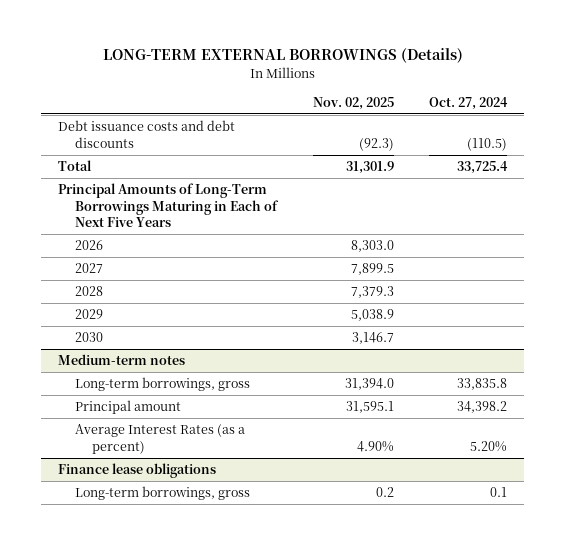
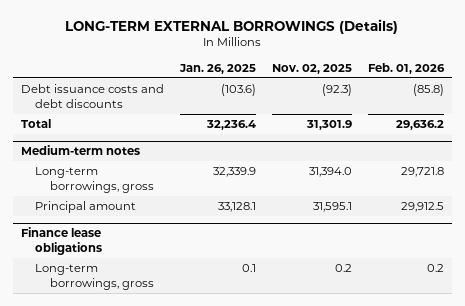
- | Nov. 02, 2025 | Oct. 27, 2024
+ | Jan. 26, 2025 | Nov. 02, 2025 | Feb. 01, 2026
- Principal Amounts of Long-Term Borrowings Maturing in Each of Next Five Years
- 2026 | 8,303.0 |
- 2027 | 7,899.5 |
- 2028 | 7,379.3 |
- 2029 | 5,038.9 |
- 2030 | 3,146.7 |
@ Medium-term notes
- Average Interest Rates (as a percent) | 4.90% | 5.20%

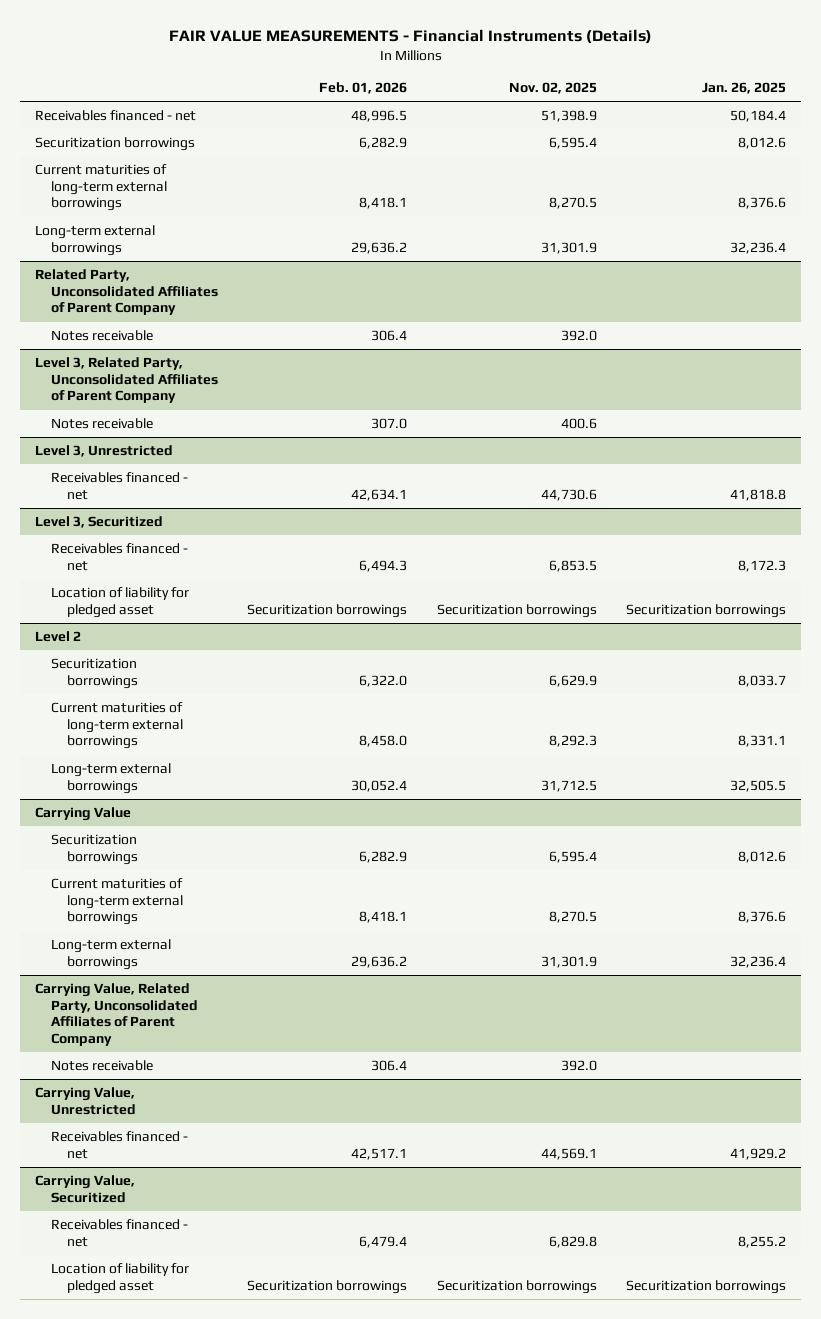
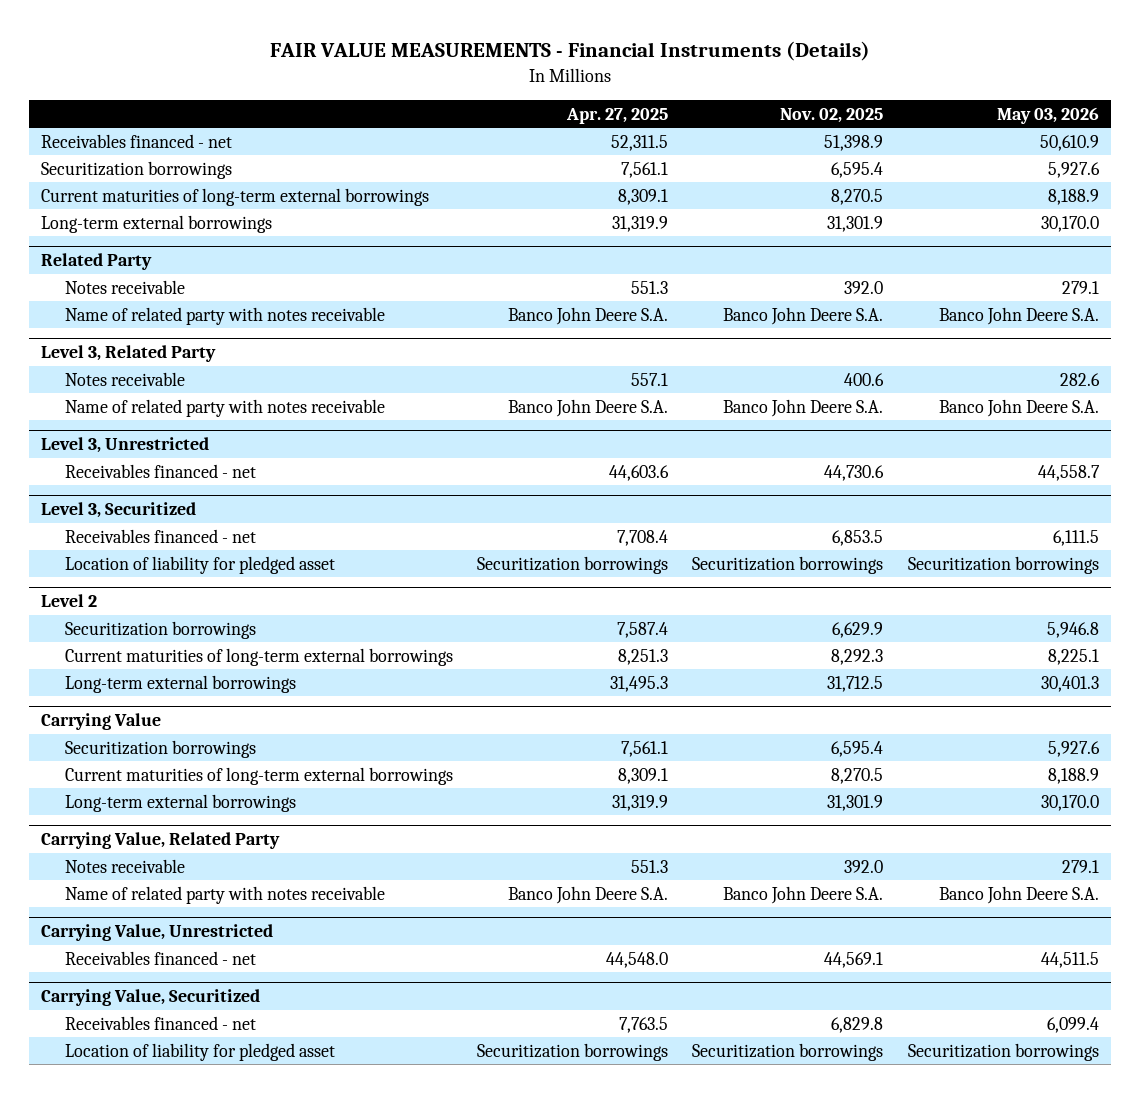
- | Feb. 01, 2026 | Nov. 02, 2025 | Jan. 26, 2025
+ | Apr. 27, 2025 | Nov. 02, 2025 | May 03, 2026
- Related Party, Unconsolidated Affiliates of Parent Company
+ Related Party
- Level 3, Related Party, Unconsolidated Affiliates of Parent Company
+ Name of related party with notes receivable | Banco John Deere S.A. | Banco John Deere S.A. | Banco John Deere S.A.
+ Level 3, Related Party
+ Name of related party with notes receivable | Banco John Deere S.A. | Banco John Deere S.A. | Banco John Deere S.A.
- Carrying Value, Related Party, Unconsolidated Affiliates of Parent Company
+ Carrying Value, Related Party
+ Name of related party with notes receivable | Banco John Deere S.A. | Banco John Deere S.A. | Banco John Deere S.A.

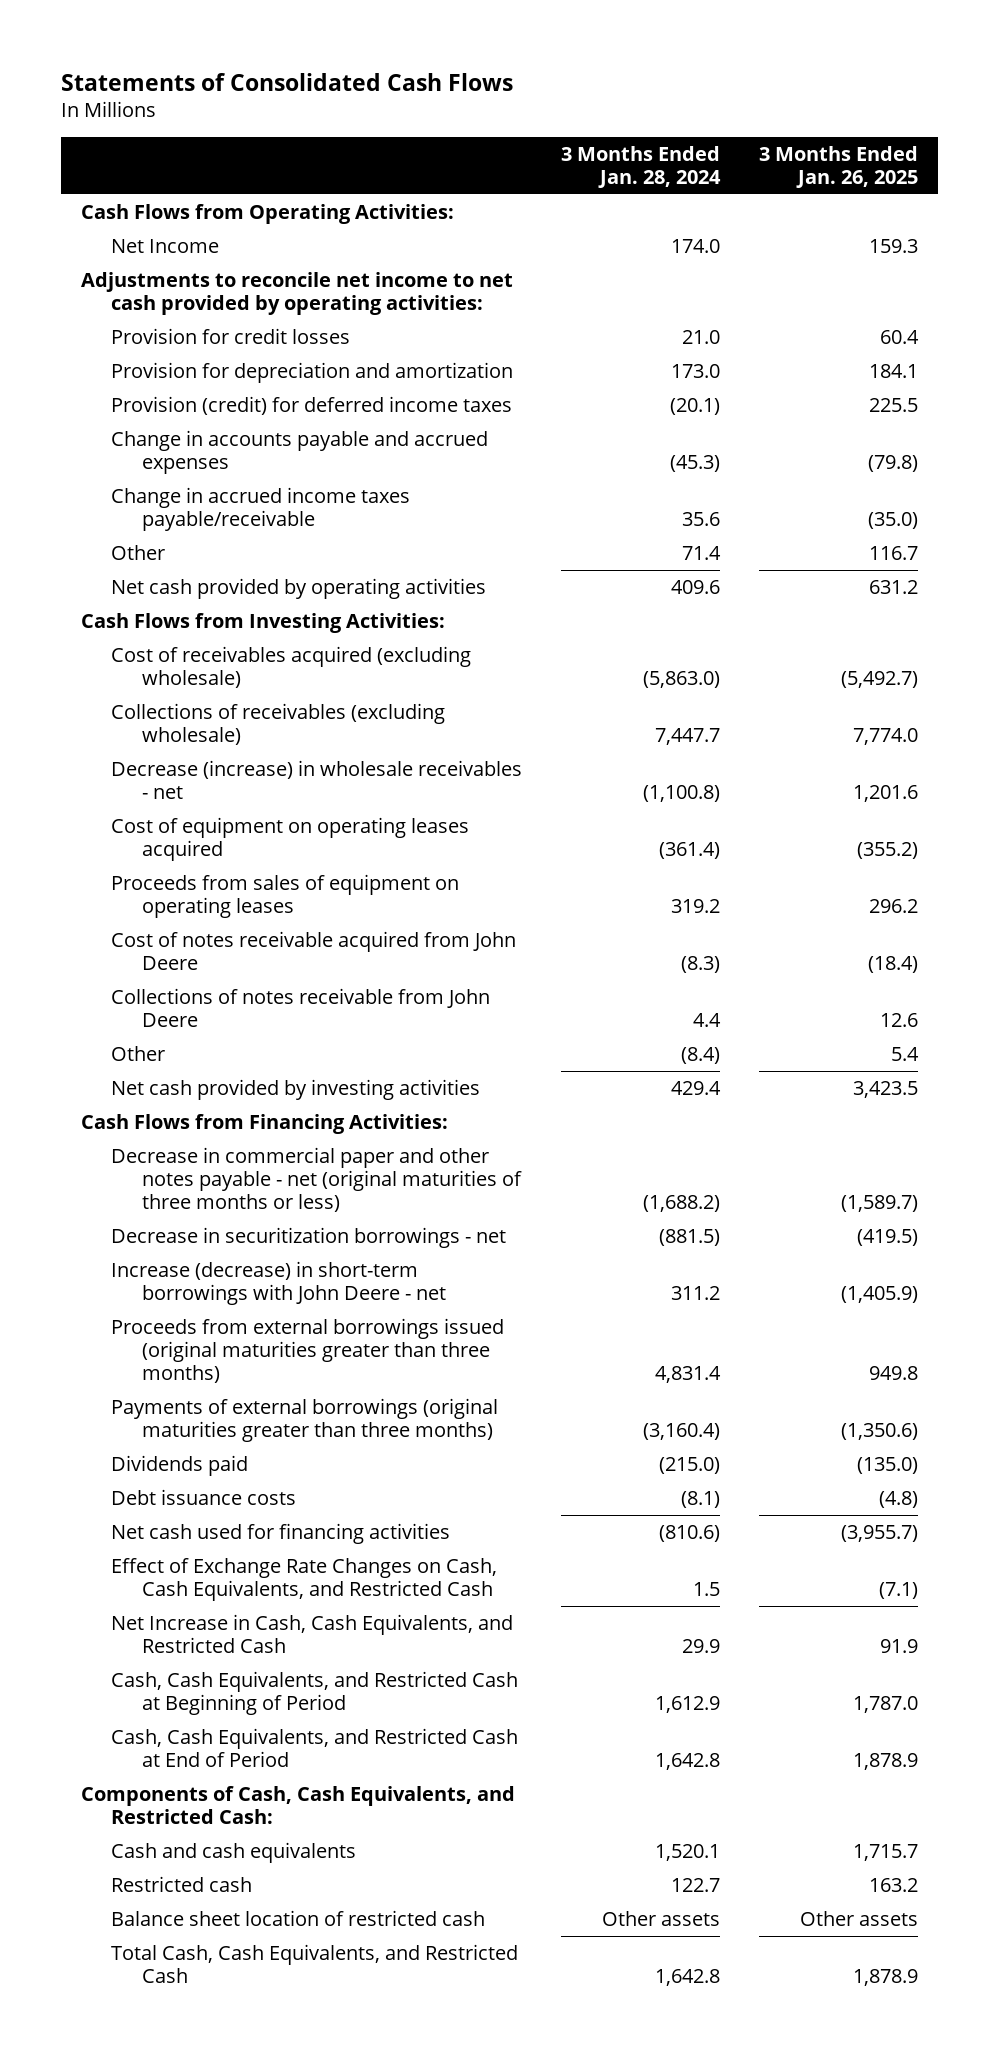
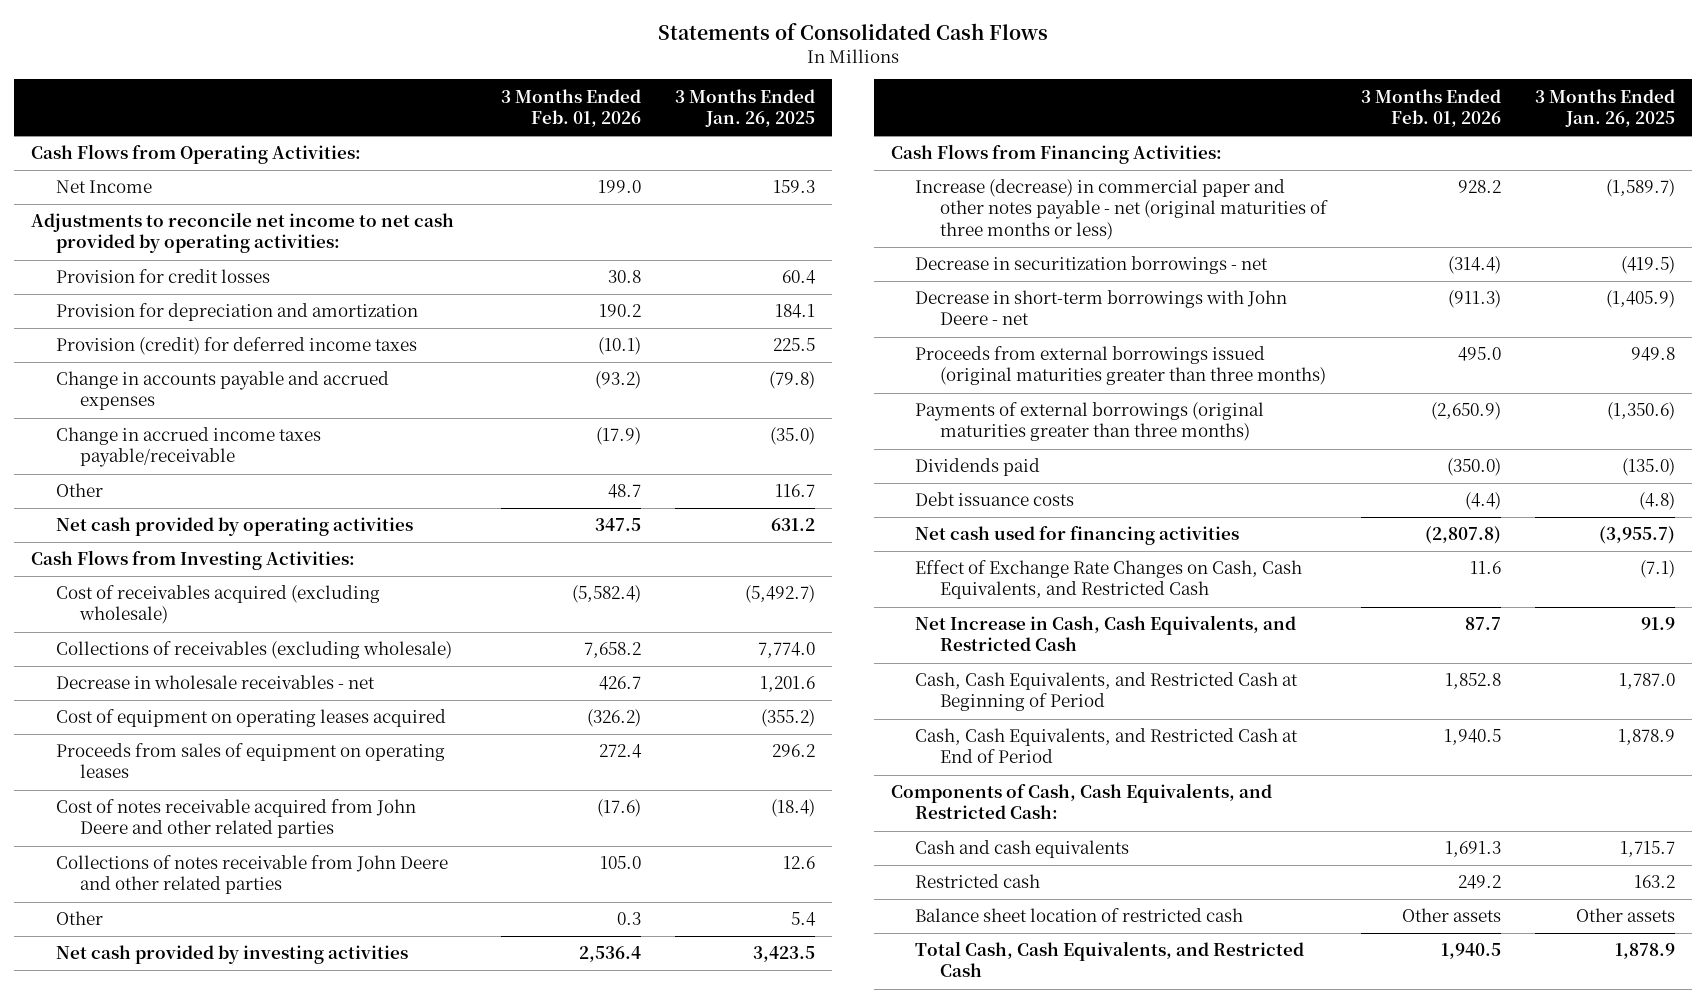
- | 3 Months Ended Jan. 28, 2024 | 3 Months Ended Jan. 26, 2025
+ | 3 Months Ended Feb. 01, 2026 | 3 Months Ended Jan. 26, 2025
- Decrease (increase) in wholesale receivables - net | (1,100.8) | 1,201.6
+ Decrease in wholesale receivables - net | 426.7 | 1,201.6
- Cost of notes receivable acquired from John Deere | (8.3) | (18.4)
- Collections of notes receivable from John Deere | 4.4 | 12.6
+ Cost of notes receivable acquired from John Deere and other related parties | (17.6) | (18.4)
+ Collections of notes receivable from John Deere and other related parties | 105.0 | 12.6
- Decrease in commercial paper and other notes payable - net (original maturities of three months or less) | (1,688.2) | (1,589.7)
+ Increase (decrease) in commercial paper and other notes payable - net (original maturities of three months or less) | 928.2 | (1,589.7)
- Increase (decrease) in short-term borrowings with John Deere - net | 311.2 | (1,405.9)
+ Decrease in short-term borrowings with John Deere - net | (911.3) | (1,405.9)

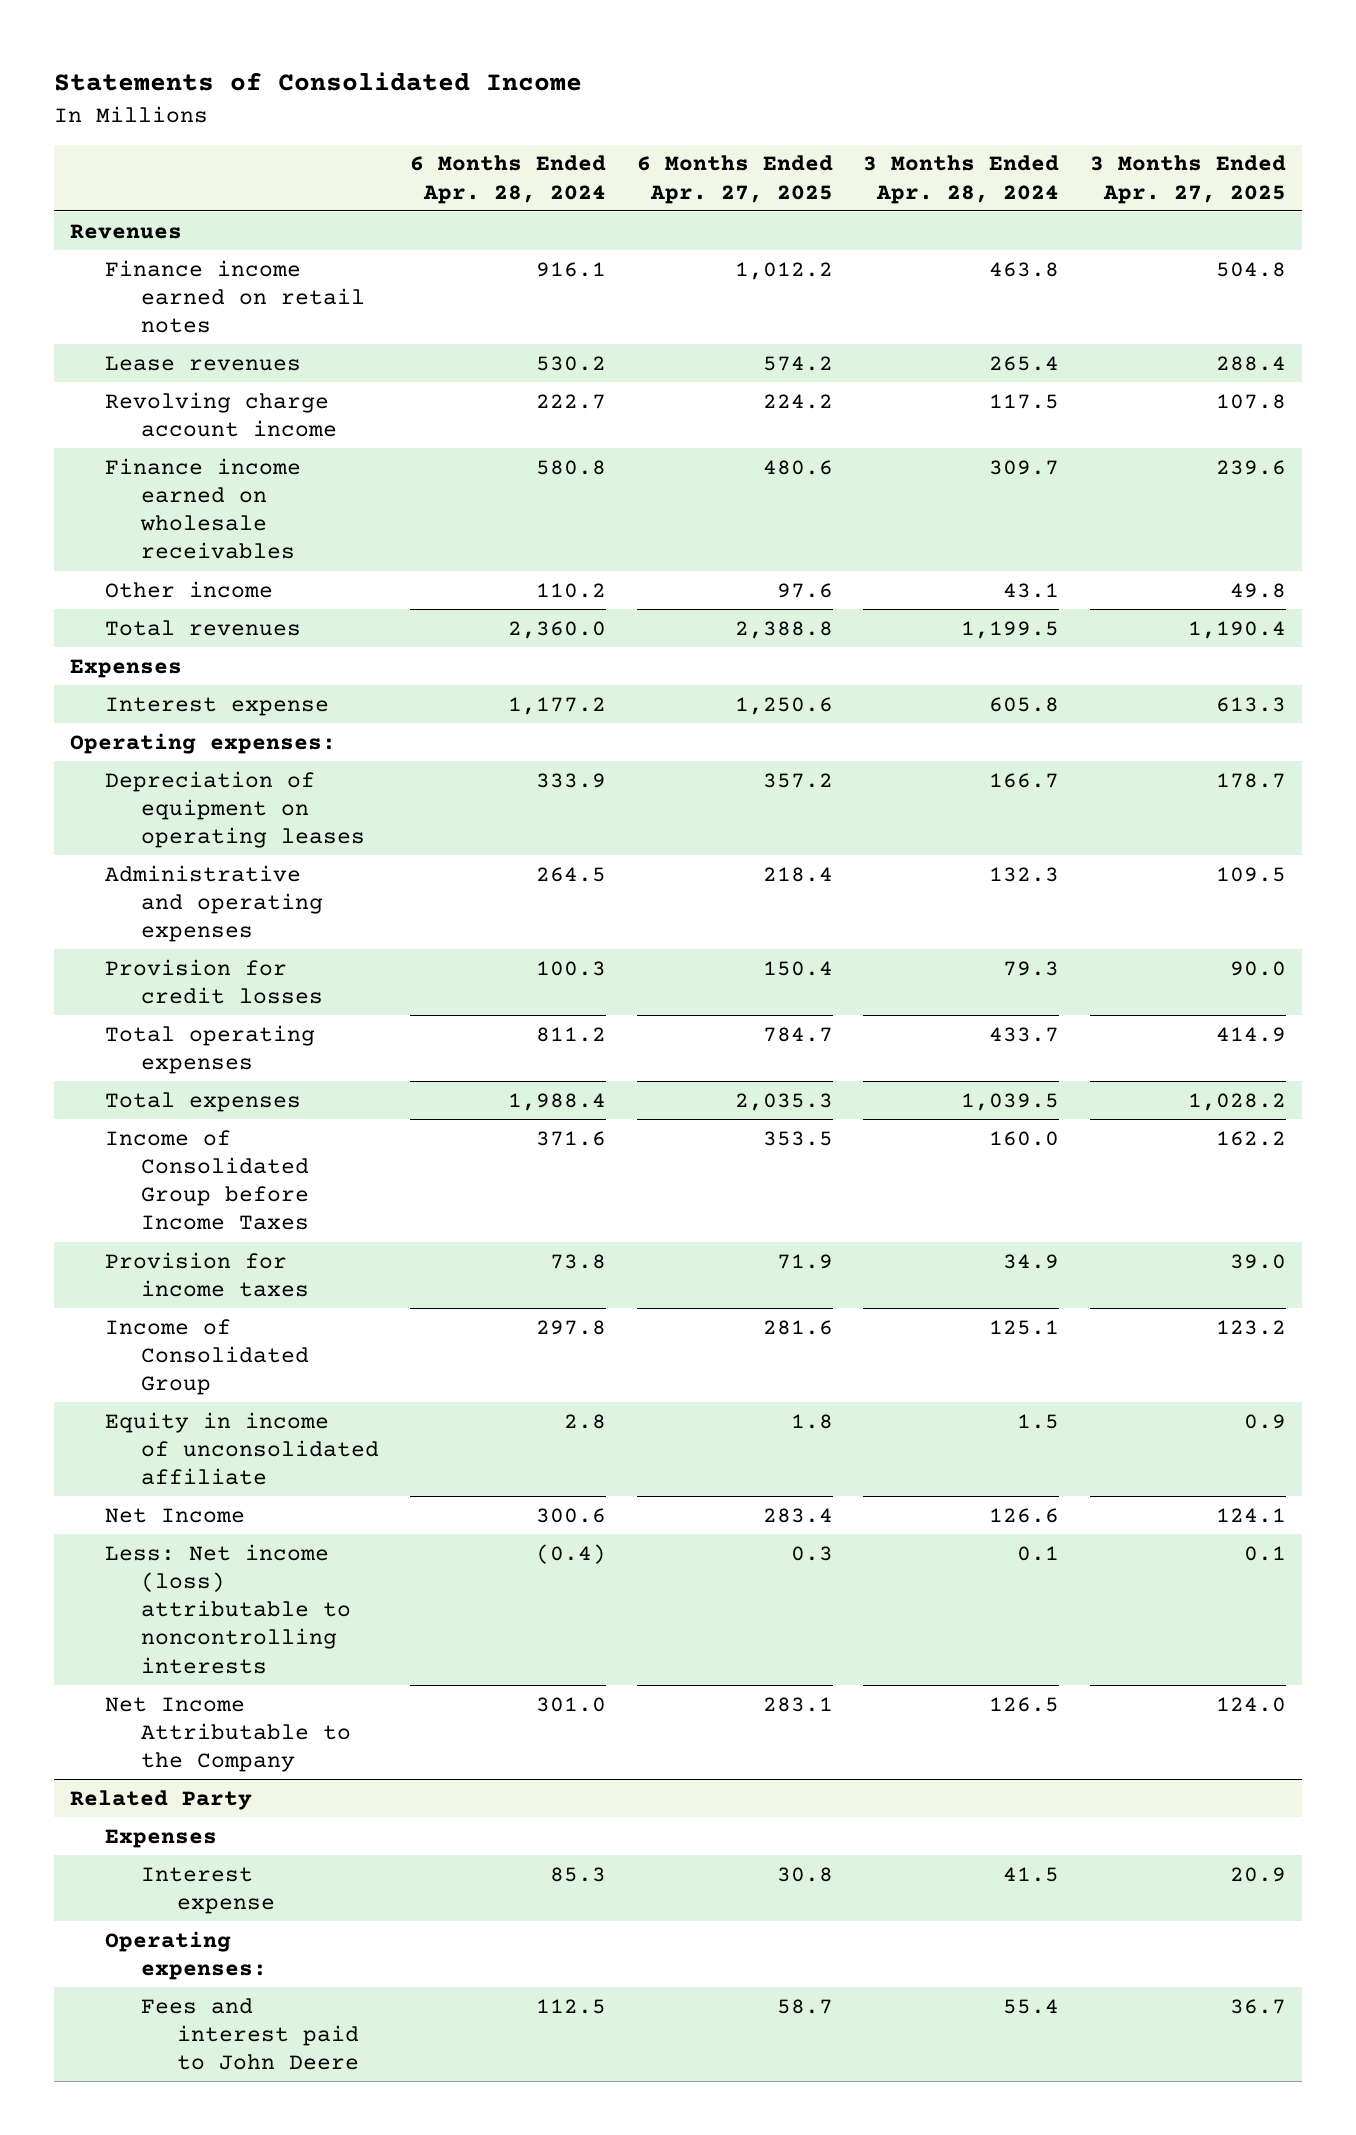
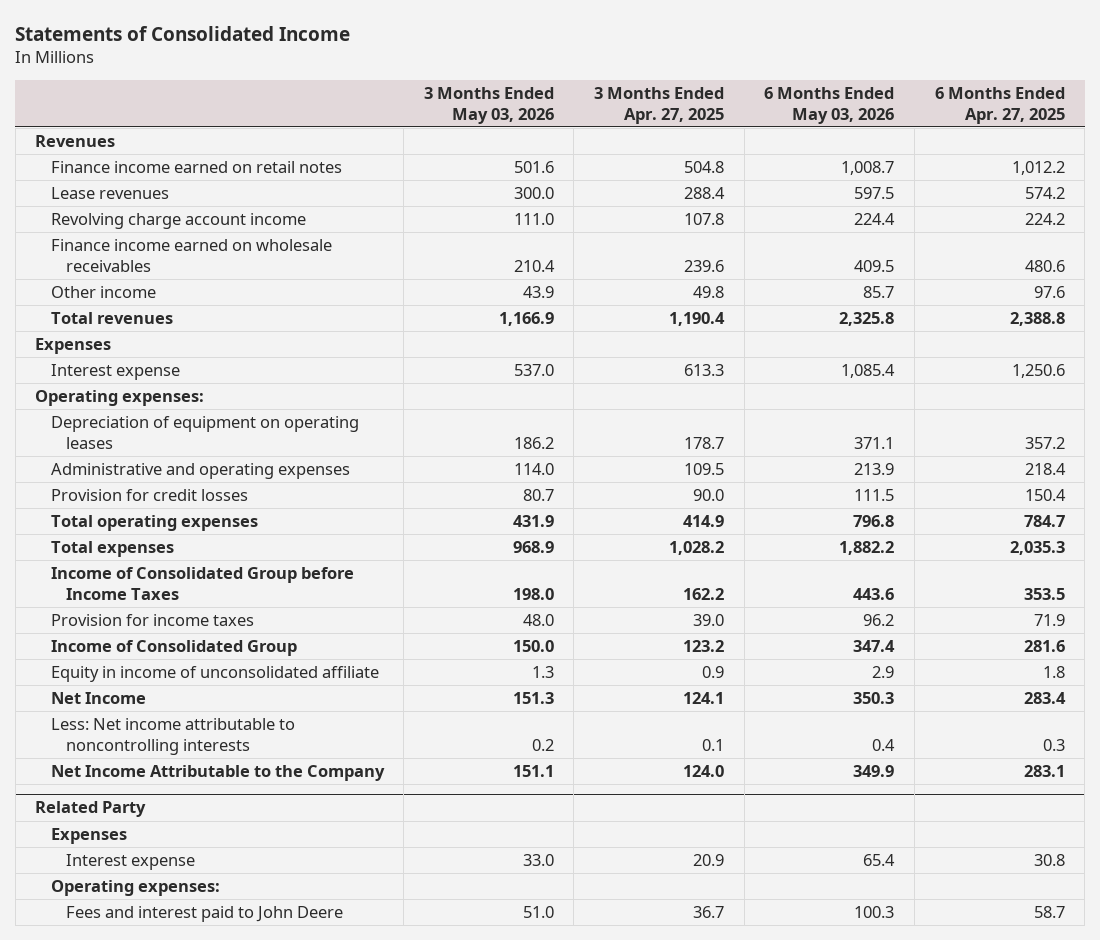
- | 6 Months Ended Apr. 28, 2024 | 6 Months Ended Apr. 27, 2025 | 3 Months Ended Apr. 28, 2024 | 3 Months Ended Apr. 27, 2025
+ | 3 Months Ended May 03, 2026 | 3 Months Ended Apr. 27, 2025 | 6 Months Ended May 03, 2026 | 6 Months Ended Apr. 27, 2025
- Less: Net income (loss) attributable to noncontrolling interests | (0.4) | 0.3 | 0.1 | 0.1
+ Less: Net income attributable to noncontrolling interests | 0.2 | 0.1 | 0.4 | 0.3

